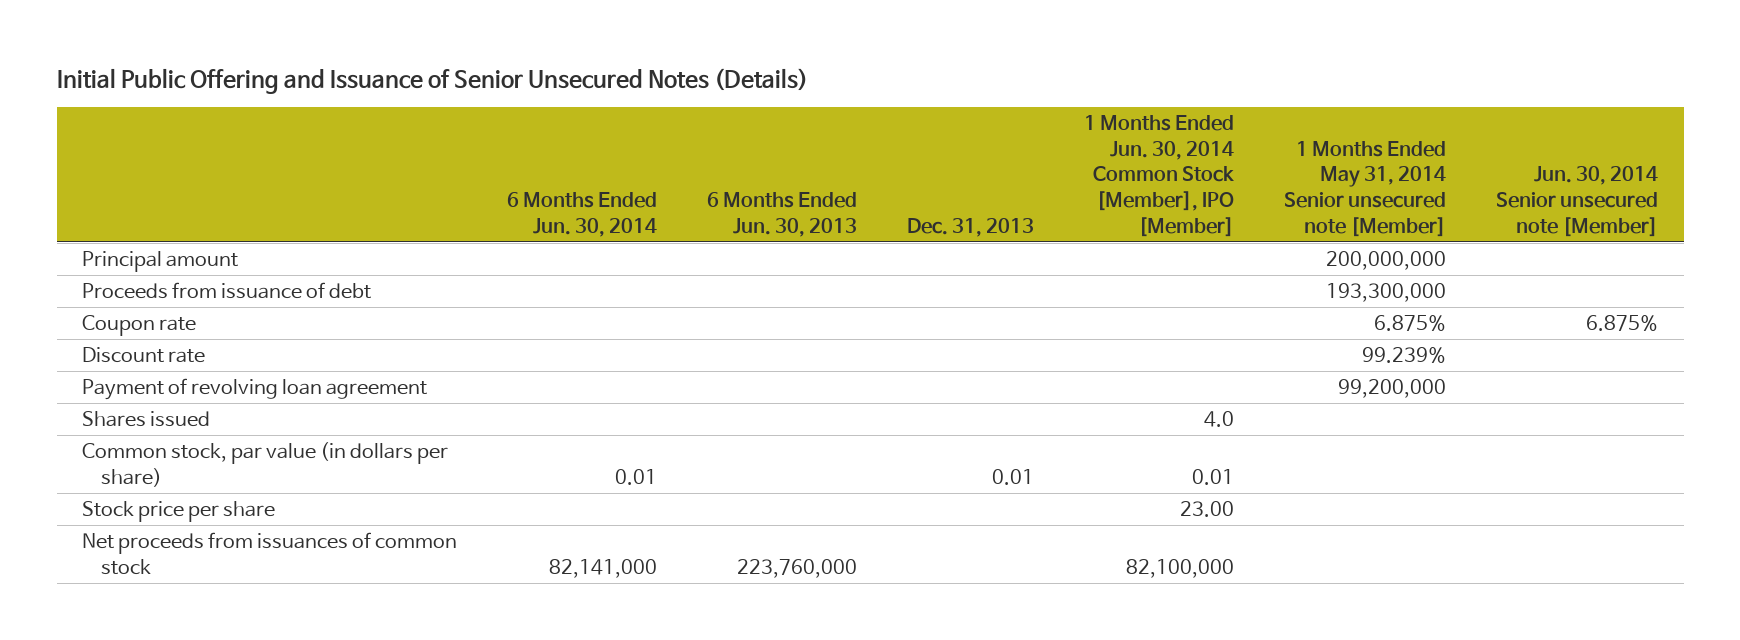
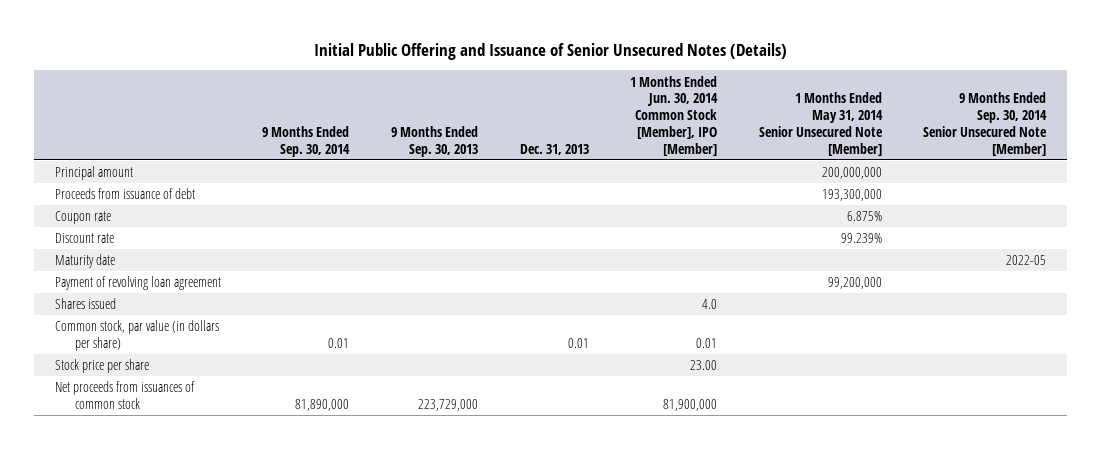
- | 6 Months Ended Jun. 30, 2014 | 6 Months Ended Jun. 30, 2013 | Dec. 31, 2013 | 1 Months Ended Jun. 30, 2014 Common Stock [Member], IPO [Member] | 1 Months Ended May 31, 2014 Senior unsecured note [Member] | Jun. 30, 2014 Senior unsecured note [Member]
+ | 9 Months Ended Sep. 30, 2014 | 9 Months Ended Sep. 30, 2013 | Dec. 31, 2013 | 1 Months Ended Jun. 30, 2014 Common Stock [Member], IPO [Member] | 1 Months Ended May 31, 2014 Senior Unsecured Note [Member] | 9 Months Ended Sep. 30, 2014 Senior Unsecured Note [Member]
+ Maturity date | | | | | | 2022-05
- Net proceeds from issuances of common stock | 82,141,000 | 223,760,000 | | 82,100,000 | |
+ Net proceeds from issuances of common stock | 81,890,000 | 223,729,000 | | 81,900,000 | |

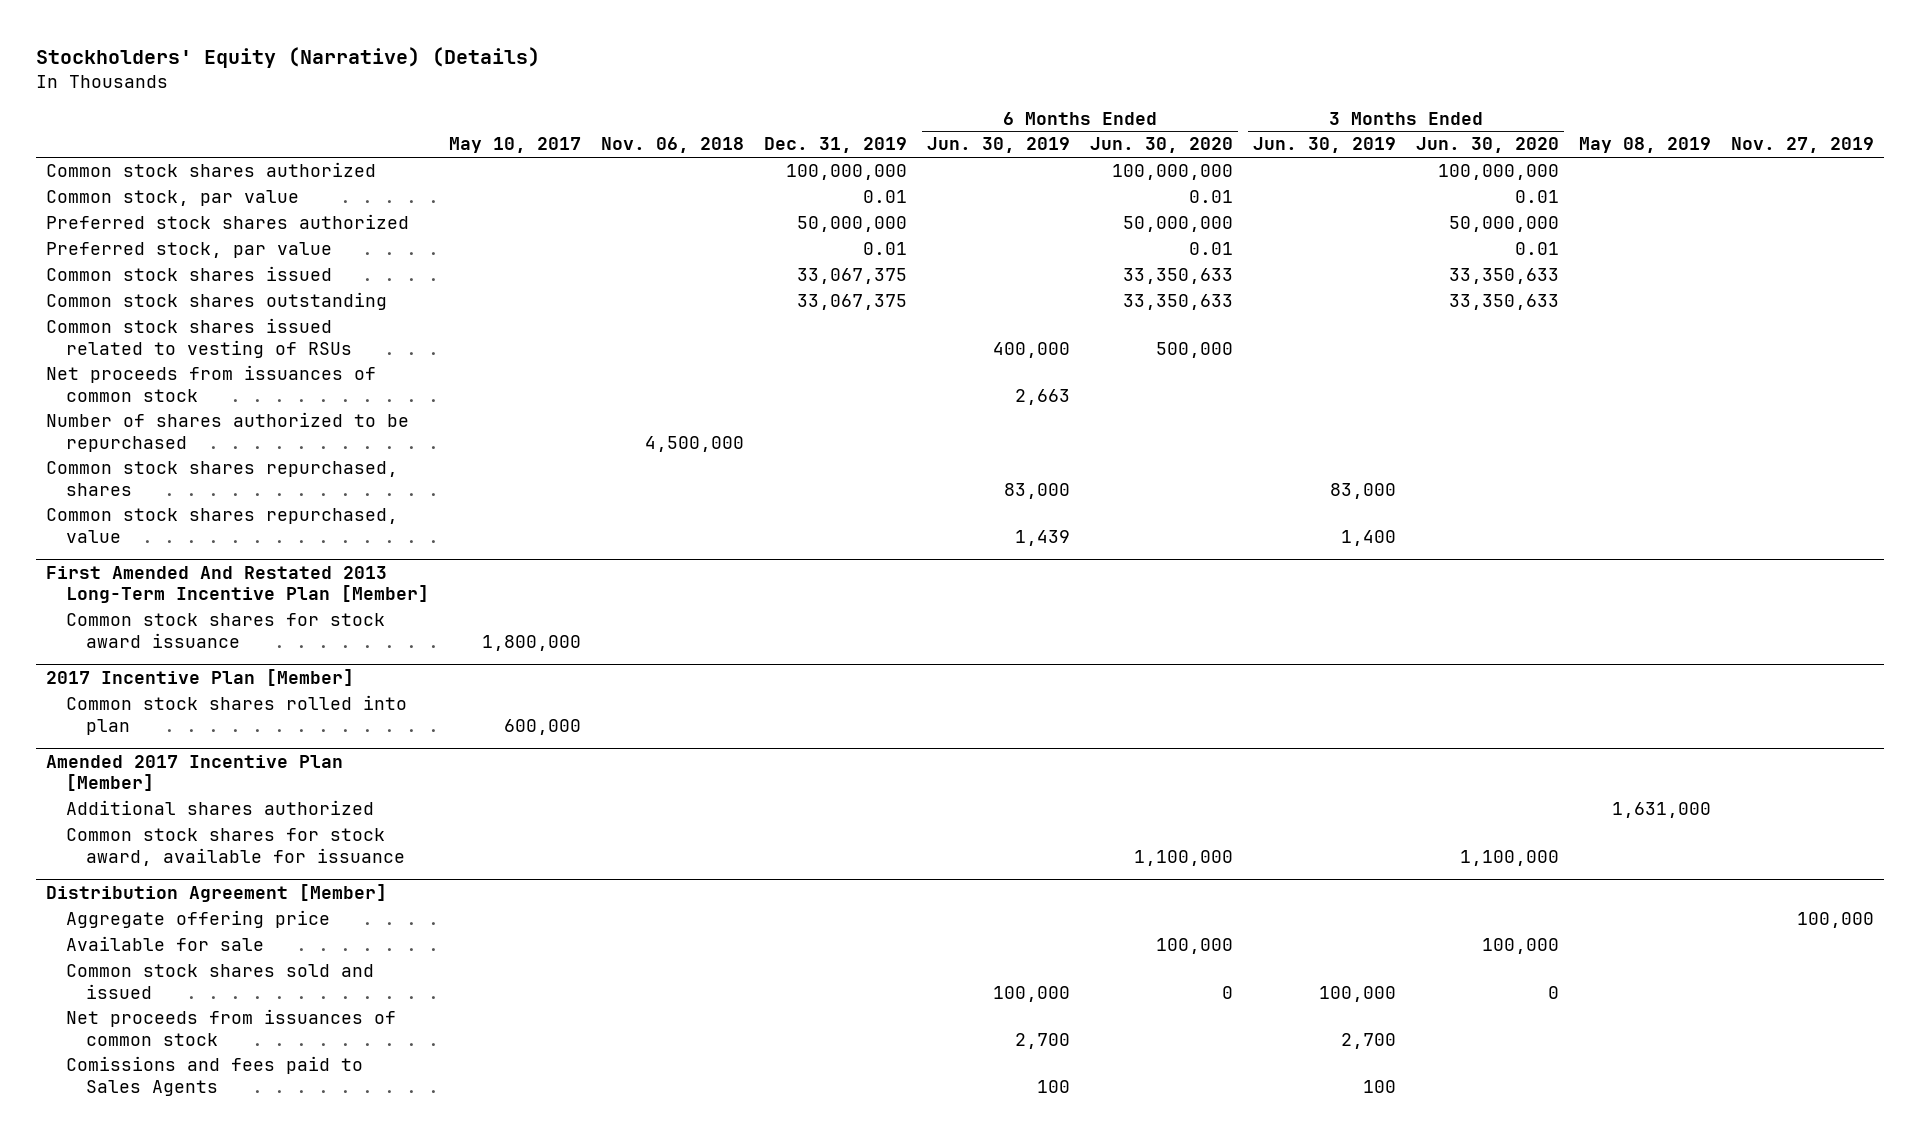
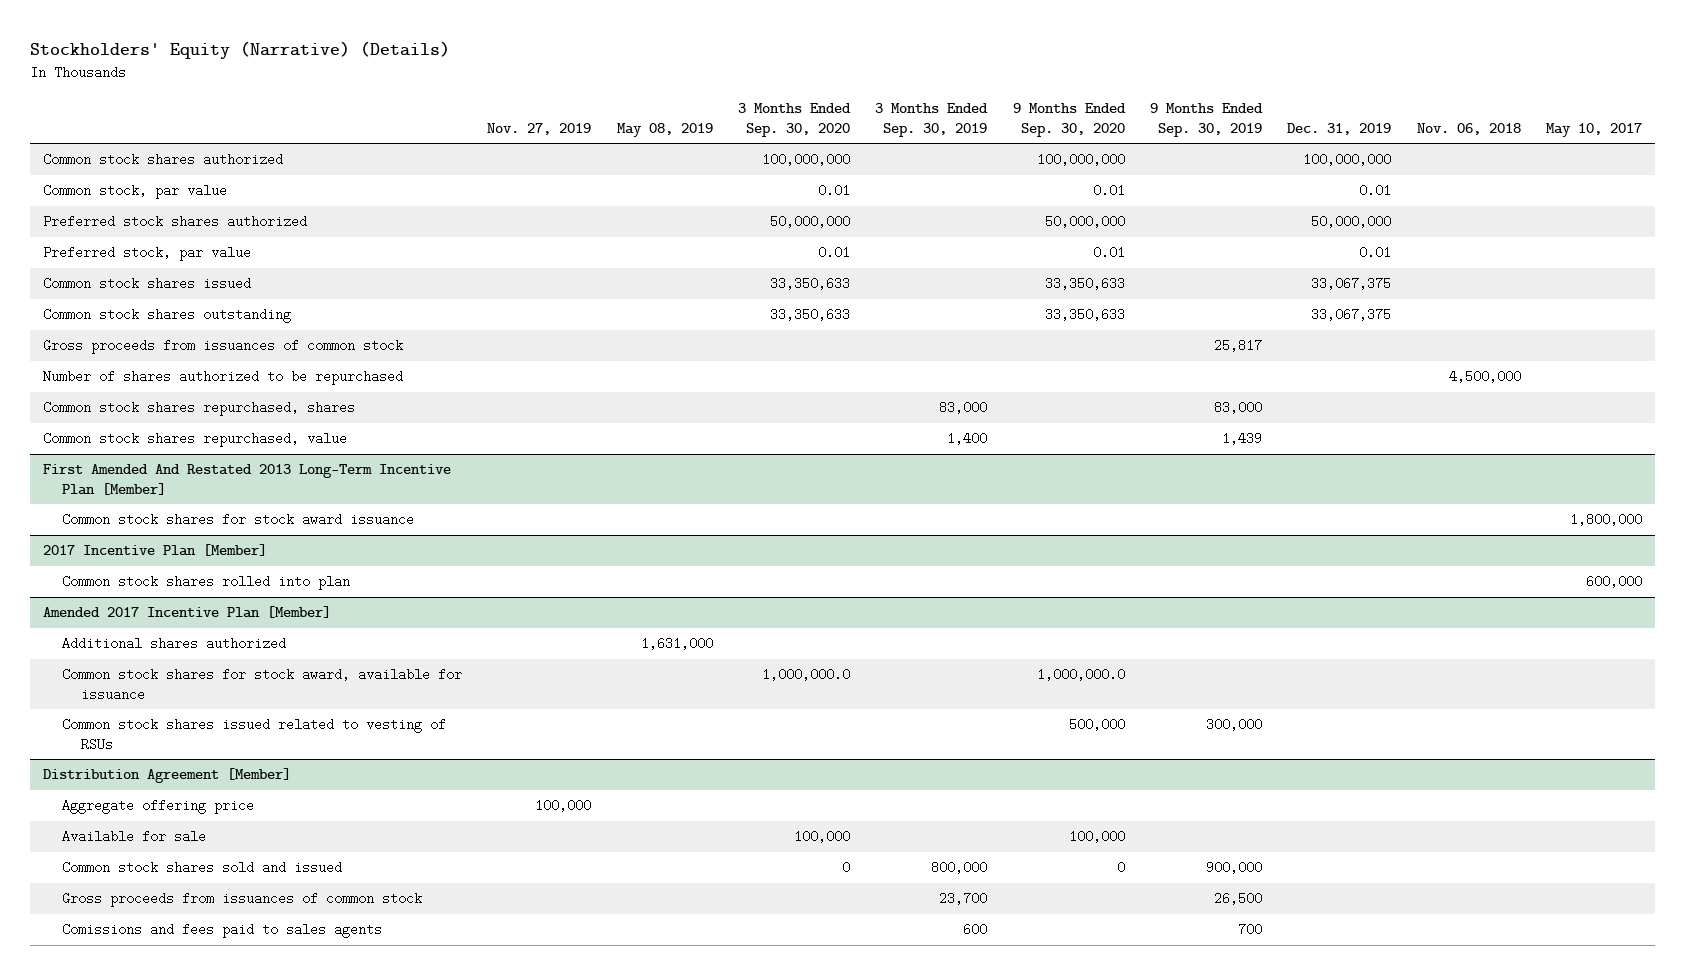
- | May 10, 2017 | Nov. 06, 2018 | Dec. 31, 2019 | 6 Months Ended Jun. 30, 2019 | 6 Months Ended Jun. 30, 2020 | 3 Months Ended Jun. 30, 2019 | 3 Months Ended Jun. 30, 2020 | May 08, 2019 | Nov. 27, 2019
+ | Nov. 27, 2019 | May 08, 2019 | 3 Months Ended Sep. 30, 2020 | 3 Months Ended Sep. 30, 2019 | 9 Months Ended Sep. 30, 2020 | 9 Months Ended Sep. 30, 2019 | Dec. 31, 2019 | Nov. 06, 2018 | May 10, 2017
- Common stock shares issued related to vesting of RSUs | | | | 400,000 | 500,000 | | | |
- Net proceeds from issuances of common stock | | | | 2,663 | | | | |
+ Gross proceeds from issuances of common stock | | | | | | 25,817 | | |
@ Amended 2017 Incentive Plan [Member]
+ Common stock shares issued related to vesting of RSUs | | | | | 500,000 | 300,000 | | |
@ Distribution Agreement [Member]
- Net proceeds from issuances of common stock | | | | 2,700 | | 2,700 | | |
- Comissions and fees paid to Sales Agents | | | | 100 | | 100 | | |
+ Gross proceeds from issuances of common stock | | | | 23,700 | | 26,500 | | |
+ Comissions and fees paid to sales agents | | | | 600 | | 700 | | |

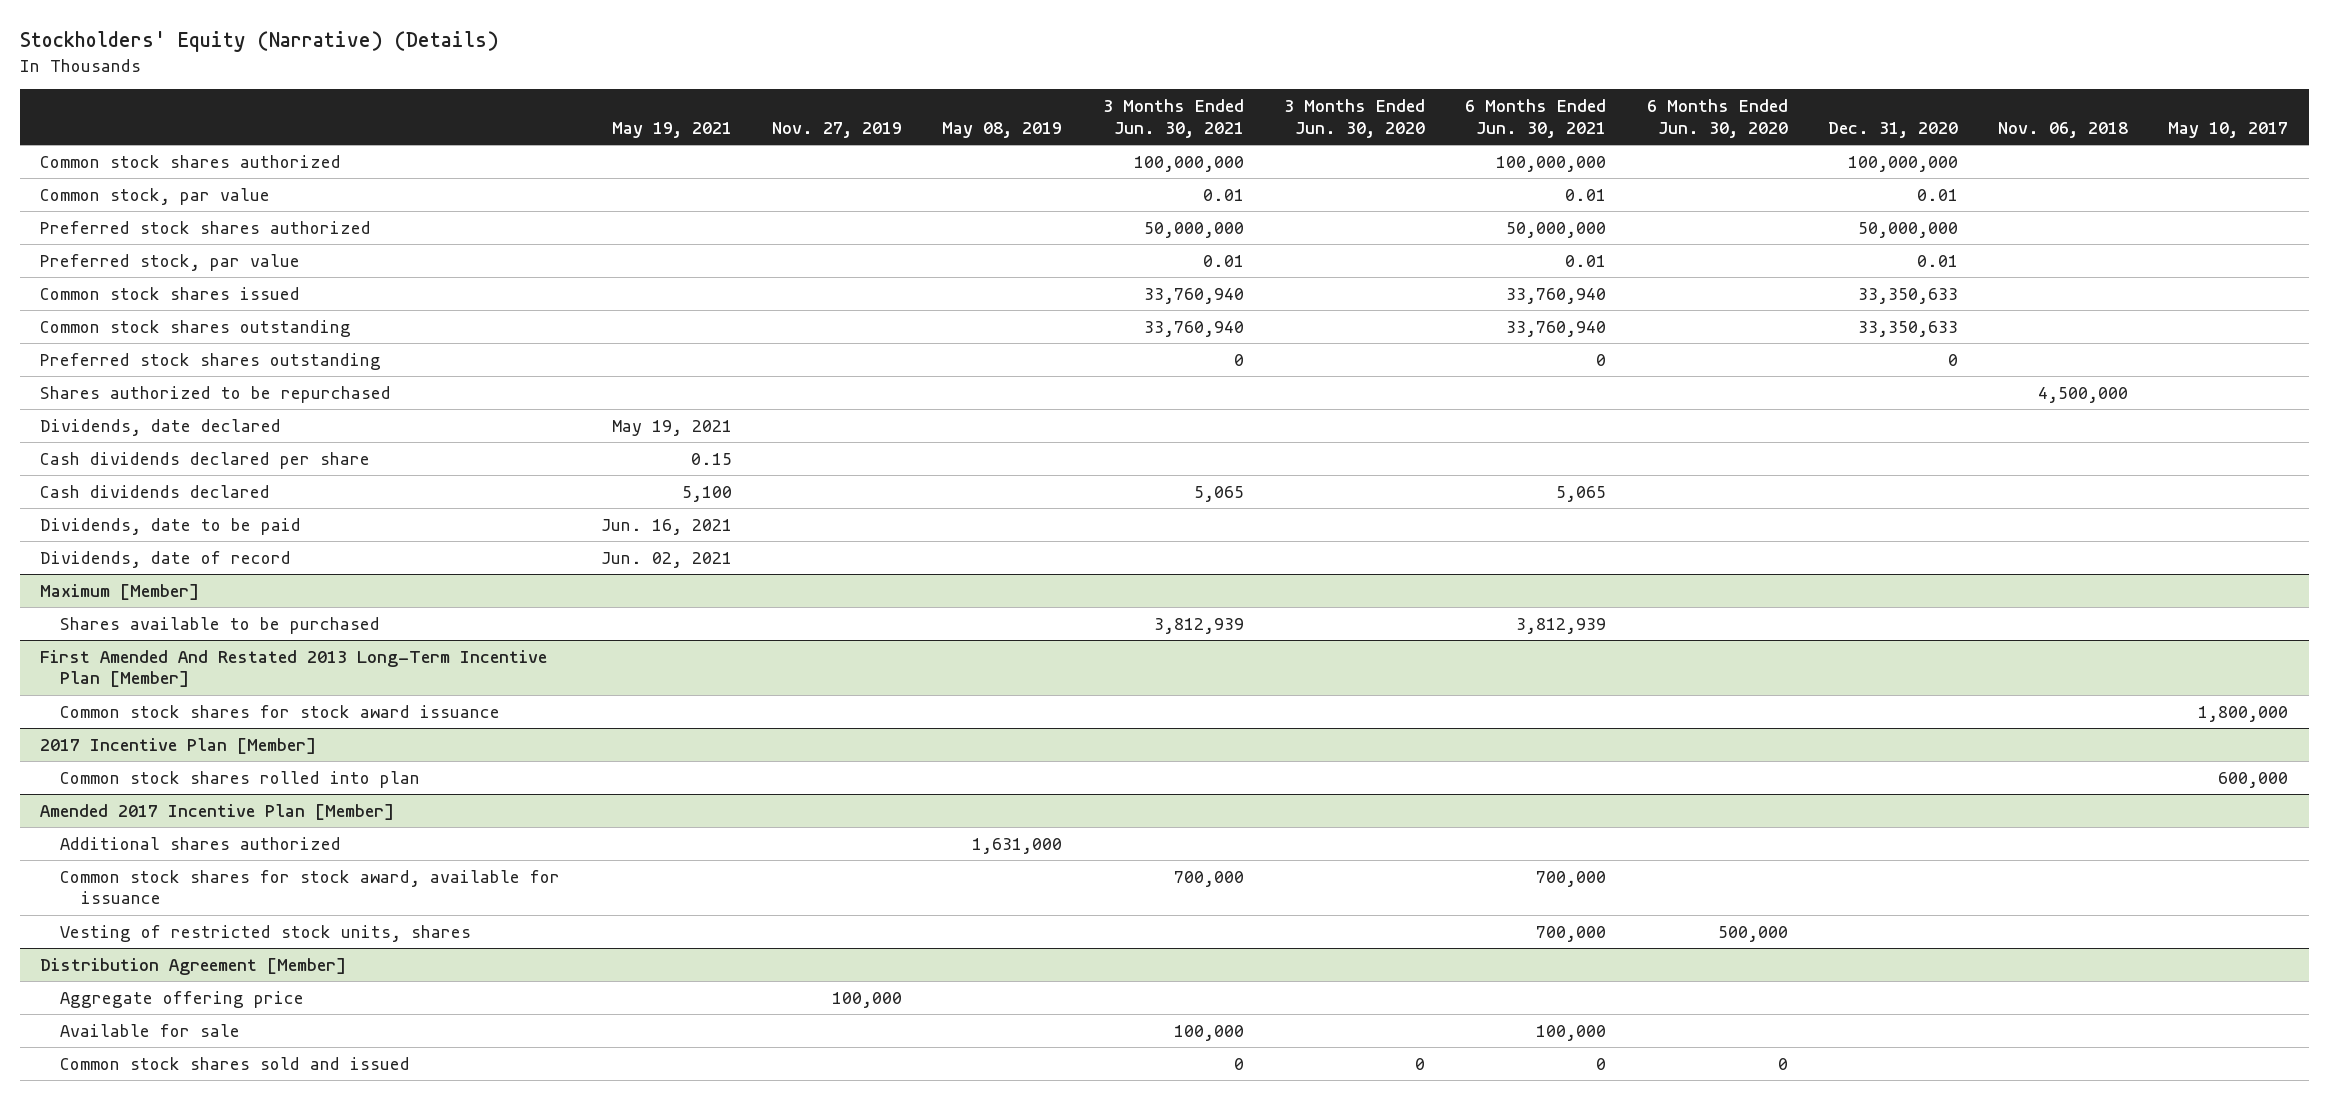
- | Nov. 27, 2019 | May 08, 2019 | 3 Months Ended Sep. 30, 2020 | 3 Months Ended Sep. 30, 2019 | 9 Months Ended Sep. 30, 2020 | 9 Months Ended Sep. 30, 2019 | Dec. 31, 2019 | Nov. 06, 2018 | May 10, 2017
+ | May 19, 2021 | Nov. 27, 2019 | May 08, 2019 | 3 Months Ended Jun. 30, 2021 | 3 Months Ended Jun. 30, 2020 | 6 Months Ended Jun. 30, 2021 | 6 Months Ended Jun. 30, 2020 | Dec. 31, 2020 | Nov. 06, 2018 | May 10, 2017
- Gross proceeds from issuances of common stock | | | | | | 25,817 | | |
- Number of shares authorized to be repurchased | | | | | | | | 4,500,000 |
- Common stock shares repurchased, shares | | | | 83,000 | | 83,000 | | |
- Common stock shares repurchased, value | | | | 1,400 | | 1,439 | | |
+ Preferred stock shares outstanding | | | | 0 | | 0 | | 0 | |
+ Shares authorized to be repurchased | | | | | | | | | 4,500,000 |
+ Dividends, date declared | May 19, 2021 | | | | | | | | |
+ Cash dividends declared per share | 0.15 | | | | | | | | |
+ Cash dividends declared | 5,100 | | | 5,065 | | 5,065 | | | |
+ Dividends, date to be paid | Jun. 16, 2021 | | | | | | | | |
+ Dividends, date of record | Jun. 02, 2021 | | | | | | | | |
+ Maximum [Member]
+ Shares available to be purchased | | | | 3,812,939 | | 3,812,939 | | | |
@ Amended 2017 Incentive Plan [Member]
- Common stock shares issued related to vesting of RSUs | | | | | 500,000 | 300,000 | | |
+ Vesting of restricted stock units, shares | | | | | | 700,000 | 500,000 | | |
@ Distribution Agreement [Member]
- Gross proceeds from issuances of common stock | | | | 23,700 | | 26,500 | | |
- Comissions and fees paid to sales agents | | | | 600 | | 700 | | |

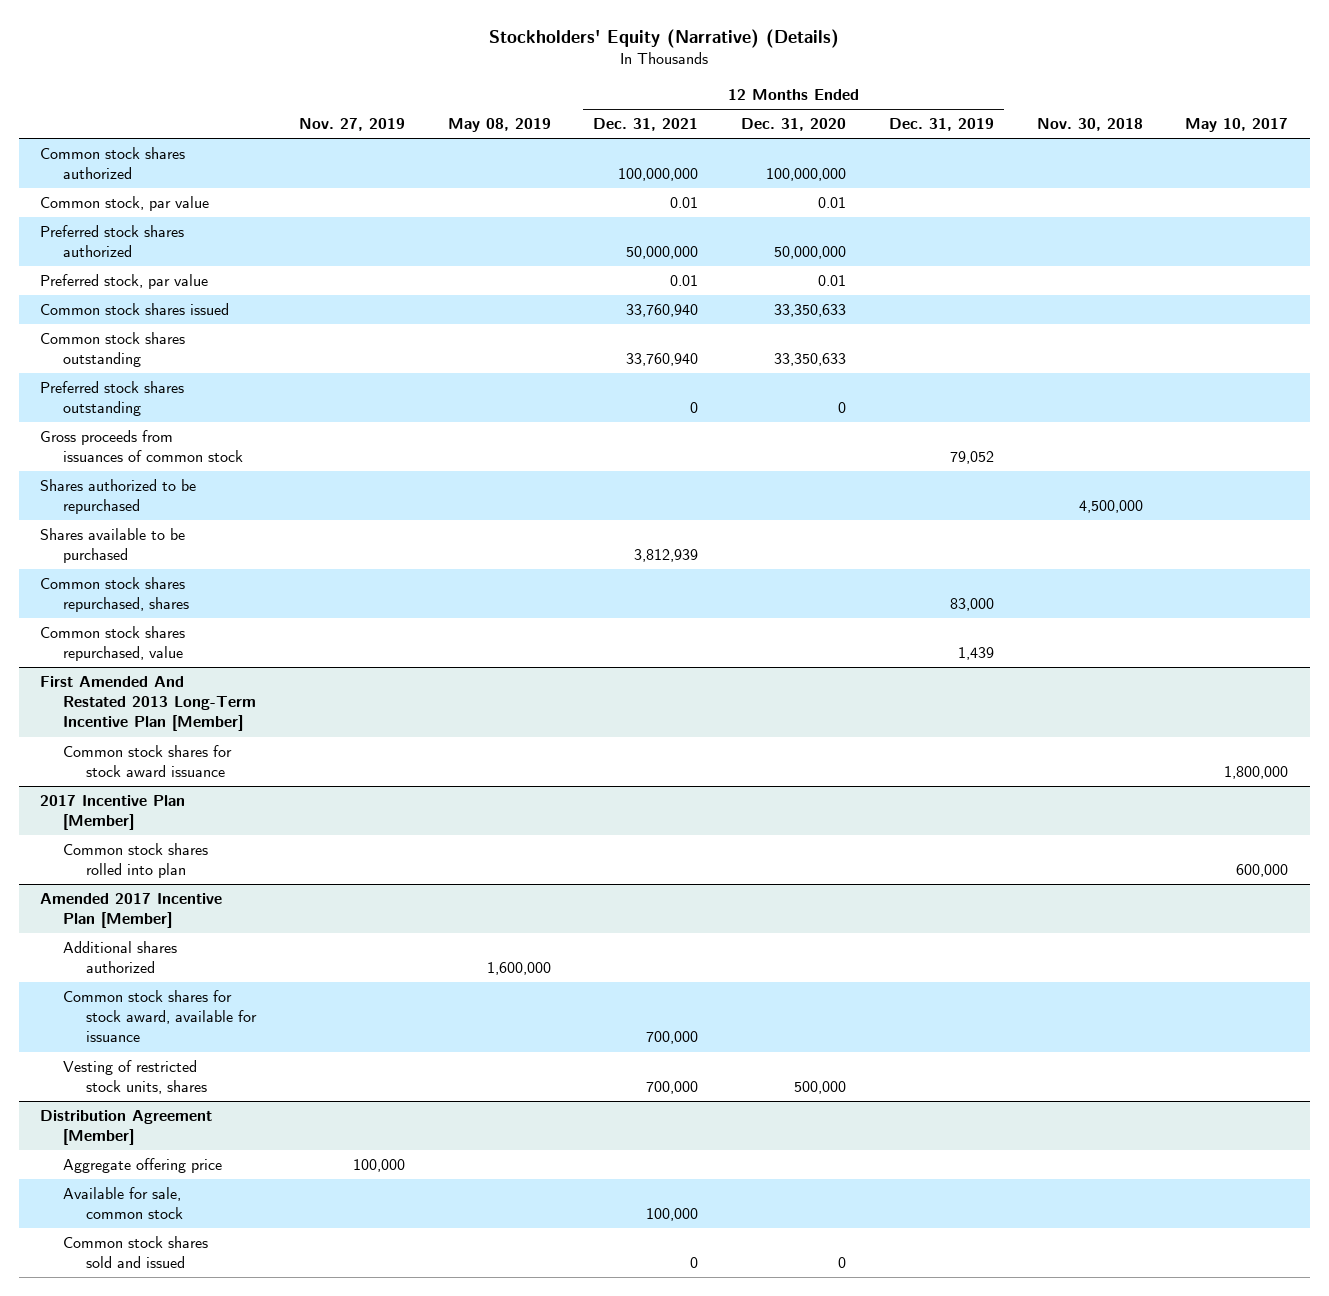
- | May 19, 2021 | Nov. 27, 2019 | May 08, 2019 | 3 Months Ended Jun. 30, 2021 | 3 Months Ended Jun. 30, 2020 | 6 Months Ended Jun. 30, 2021 | 6 Months Ended Jun. 30, 2020 | Dec. 31, 2020 | Nov. 06, 2018 | May 10, 2017
+ | Nov. 27, 2019 | May 08, 2019 | 12 Months Ended Dec. 31, 2021 | 12 Months Ended Dec. 31, 2020 | 12 Months Ended Dec. 31, 2019 | Nov. 30, 2018 | May 10, 2017
+ Gross proceeds from issuances of common stock | | | | | 79,052 | |
- Dividends, date declared | May 19, 2021 | | | | | | | | |
- Cash dividends declared per share | 0.15 | | | | | | | | |
- Cash dividends declared | 5,100 | | | 5,065 | | 5,065 | | | |
- Dividends, date to be paid | Jun. 16, 2021 | | | | | | | | |
- Dividends, date of record | Jun. 02, 2021 | | | | | | | | |
- Maximum [Member]
- Shares available to be purchased | | | | 3,812,939 | | 3,812,939 | | | |
+ Shares available to be purchased | | | 3,812,939 | | | |
+ Common stock shares repurchased, shares | | | | | 83,000 | |
+ Common stock shares repurchased, value | | | | | 1,439 | |
@ Amended 2017 Incentive Plan [Member]
- Additional shares authorized | | | 1,631,000 | | | | | | |
+ Additional shares authorized | | 1,600,000 | | | | |
@ Distribution Agreement [Member]
- Available for sale | | | | 100,000 | | 100,000 | | | |
+ Available for sale, common stock | | | 100,000 | | | |

